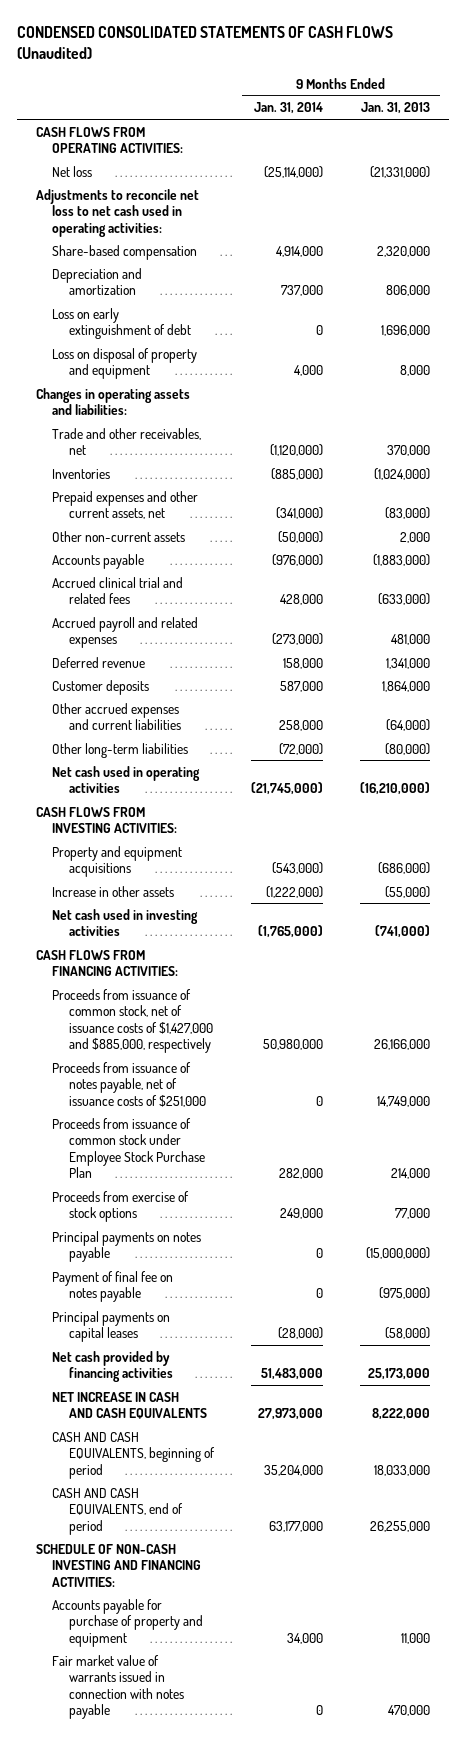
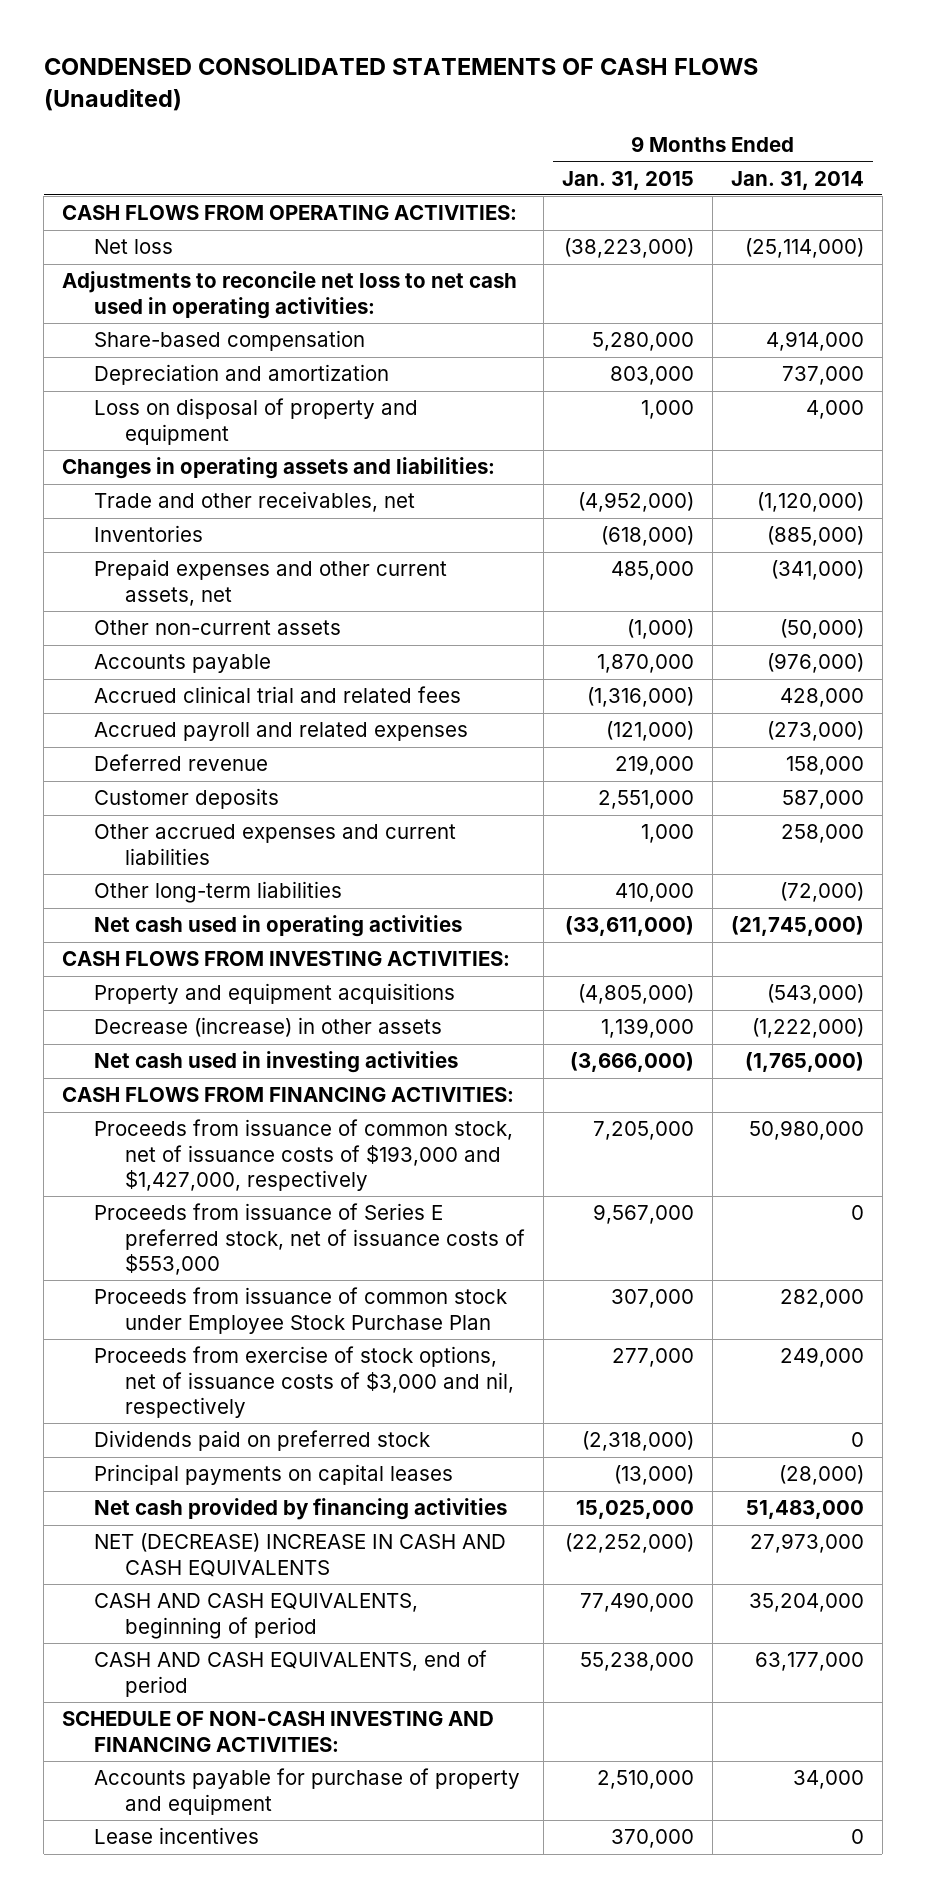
- | 9 Months Ended Jan. 31, 2014 | 9 Months Ended Jan. 31, 2013
+ | 9 Months Ended Jan. 31, 2015 | 9 Months Ended Jan. 31, 2014
- Loss on early extinguishment of debt | 0 | 1,696,000
- Increase in other assets | (1,222,000) | (55,000)
+ Decrease (increase) in other assets | 1,139,000 | (1,222,000)
- Proceeds from issuance of common stock, net of issuance costs of $1,427,000 and $885,000, respectively | 50,980,000 | 26,166,000
- Proceeds from issuance of notes payable, net of issuance costs of $251,000 | 0 | 14,749,000
+ Proceeds from issuance of common stock, net of issuance costs of $193,000 and $1,427,000, respectively | 7,205,000 | 50,980,000
+ Proceeds from issuance of Series E preferred stock, net of issuance costs of $553,000 | 9,567,000 | 0
- Proceeds from exercise of stock options | 249,000 | 77,000
- Principal payments on notes payable | 0 | (15,000,000)
- Payment of final fee on notes payable | 0 | (975,000)
+ Proceeds from exercise of stock options, net of issuance costs of $3,000 and nil, respectively | 277,000 | 249,000
+ Dividends paid on preferred stock | (2,318,000) | 0
- NET INCREASE IN CASH AND CASH EQUIVALENTS | 27,973,000 | 8,222,000
+ NET (DECREASE) INCREASE IN CASH AND CASH EQUIVALENTS | (22,252,000) | 27,973,000
- Fair market value of warrants issued in connection with notes payable | 0 | 470,000
+ Lease incentives | 370,000 | 0

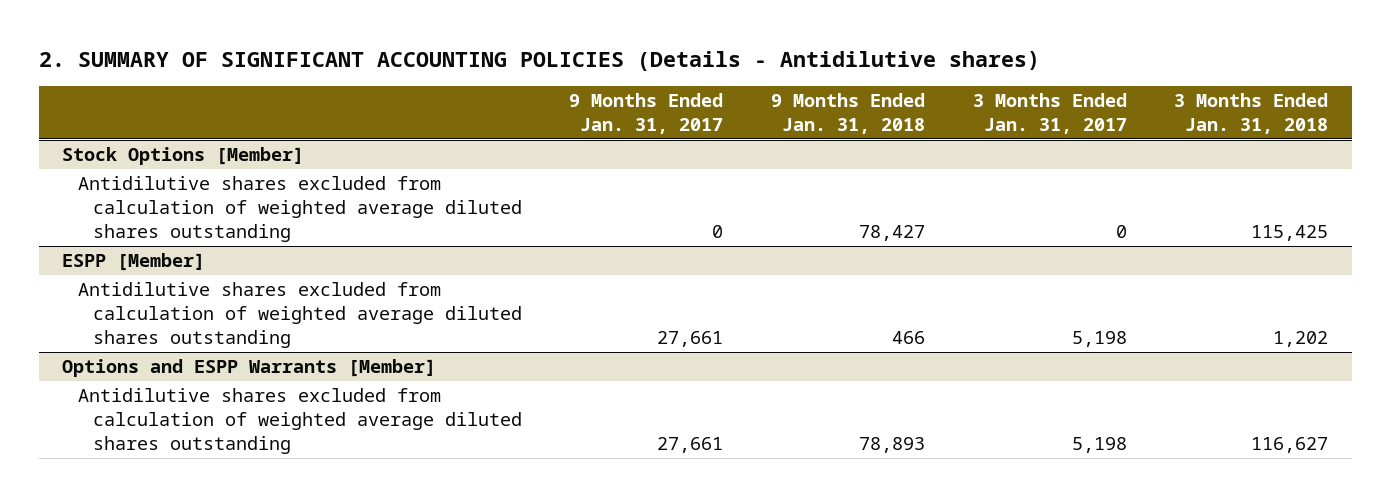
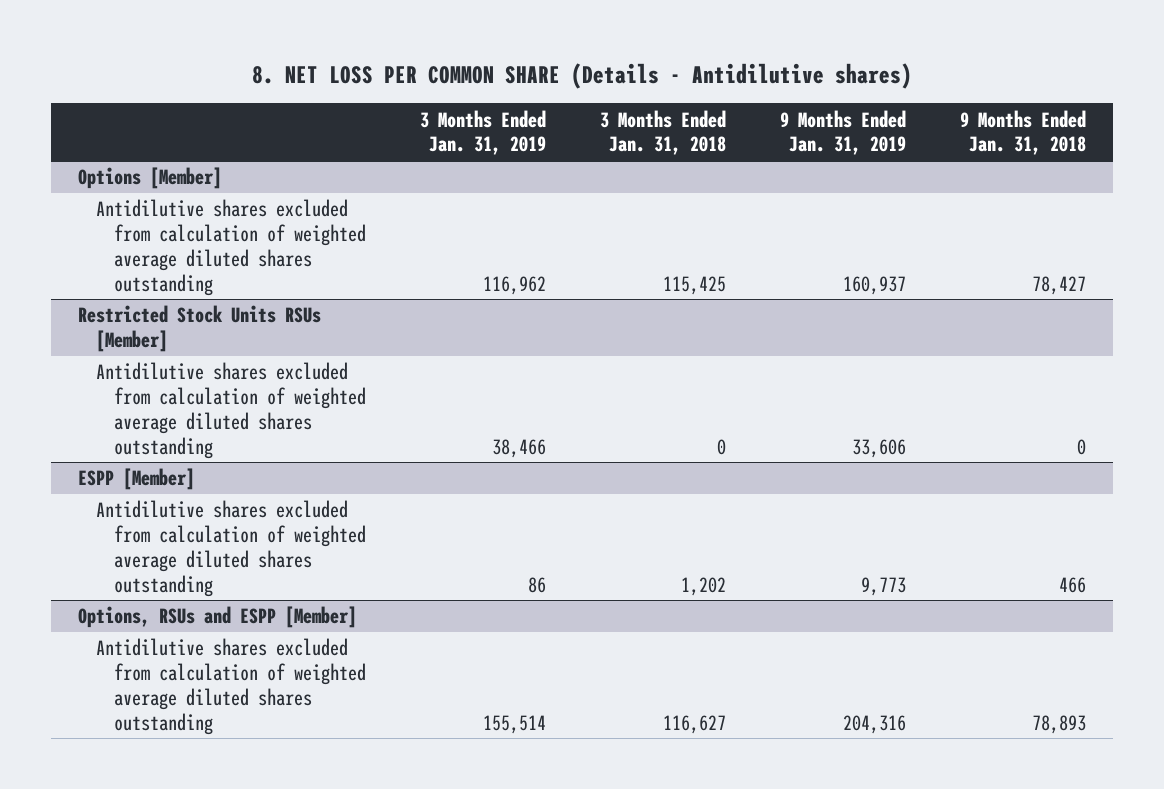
- 2. SUMMARY OF SIGNIFICANT ACCOUNTING POLICIES (Details - Antidilutive shares)
+ 8. NET LOSS PER COMMON SHARE (Details - Antidilutive shares)
- | 9 Months Ended Jan. 31, 2017 | 9 Months Ended Jan. 31, 2018 | 3 Months Ended Jan. 31, 2017 | 3 Months Ended Jan. 31, 2018
+ | 3 Months Ended Jan. 31, 2019 | 3 Months Ended Jan. 31, 2018 | 9 Months Ended Jan. 31, 2019 | 9 Months Ended Jan. 31, 2018
- Stock Options [Member]
+ Options [Member]
+ Restricted Stock Units RSUs [Member]
+ Antidilutive shares excluded from calculation of weighted average diluted shares outstanding | 38,466 | 0 | 33,606 | 0
- Options and ESPP Warrants [Member]
+ Options, RSUs and ESPP [Member]

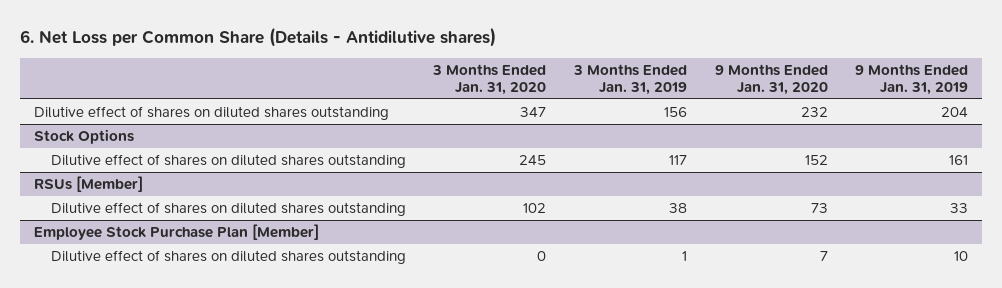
- 8. NET LOSS PER COMMON SHARE (Details - Antidilutive shares)
+ 6. Net Loss per Common Share (Details - Antidilutive shares)
- | 3 Months Ended Jan. 31, 2019 | 3 Months Ended Jan. 31, 2018 | 9 Months Ended Jan. 31, 2019 | 9 Months Ended Jan. 31, 2018
+ | 3 Months Ended Jan. 31, 2020 | 3 Months Ended Jan. 31, 2019 | 9 Months Ended Jan. 31, 2020 | 9 Months Ended Jan. 31, 2019
- Options [Member]
- Antidilutive shares excluded from calculation of weighted average diluted shares outstanding | 116,962 | 115,425 | 160,937 | 78,427
- Restricted Stock Units RSUs [Member]
- Antidilutive shares excluded from calculation of weighted average diluted shares outstanding | 38,466 | 0 | 33,606 | 0
- ESPP [Member]
- Antidilutive shares excluded from calculation of weighted average diluted shares outstanding | 86 | 1,202 | 9,773 | 466
- Options, RSUs and ESPP [Member]
- Antidilutive shares excluded from calculation of weighted average diluted shares outstanding | 155,514 | 116,627 | 204,316 | 78,893
+ Dilutive effect of shares on diluted shares outstanding | 347 | 156 | 232 | 204
+ Stock Options
+ Dilutive effect of shares on diluted shares outstanding | 245 | 117 | 152 | 161
+ RSUs [Member]
+ Dilutive effect of shares on diluted shares outstanding | 102 | 38 | 73 | 33
+ Employee Stock Purchase Plan [Member]
+ Dilutive effect of shares on diluted shares outstanding | 0 | 1 | 7 | 10

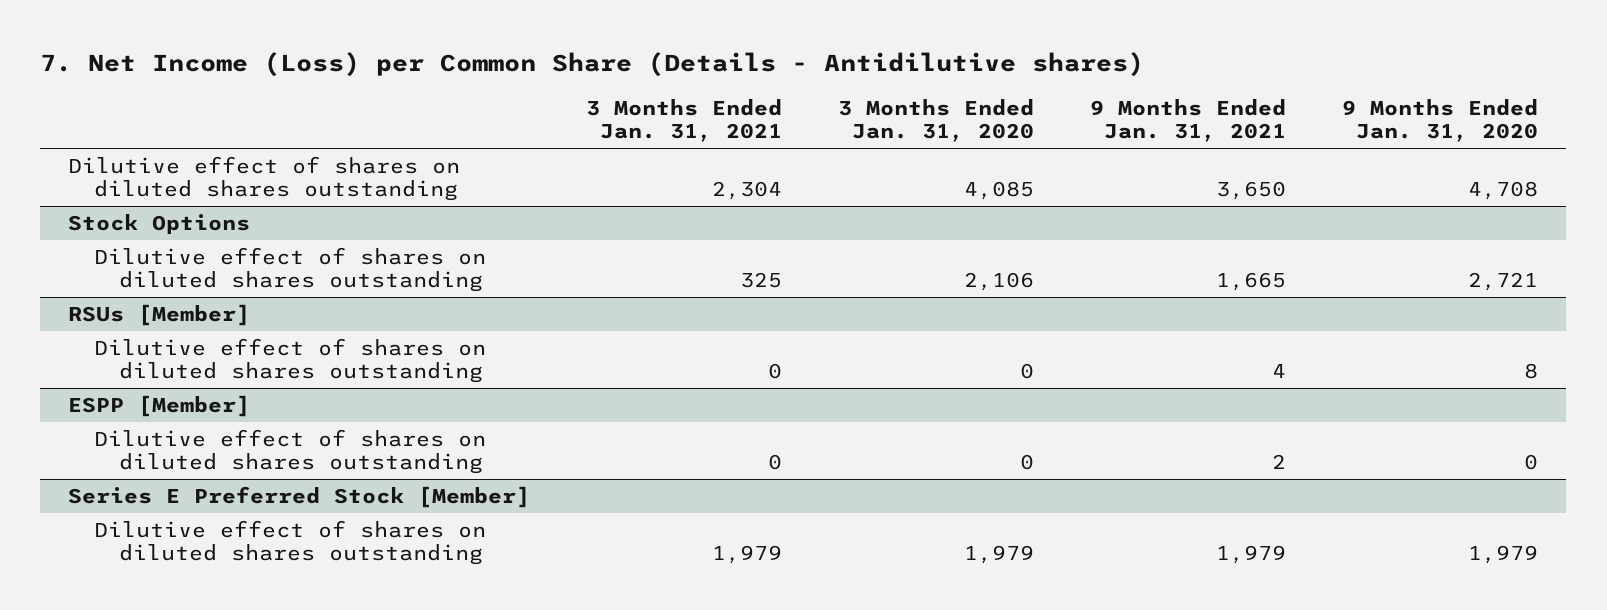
- 6. Net Loss per Common Share (Details - Antidilutive shares)
+ 7. Net Income (Loss) per Common Share (Details - Antidilutive shares)
- | 3 Months Ended Jan. 31, 2020 | 3 Months Ended Jan. 31, 2019 | 9 Months Ended Jan. 31, 2020 | 9 Months Ended Jan. 31, 2019
+ | 3 Months Ended Jan. 31, 2021 | 3 Months Ended Jan. 31, 2020 | 9 Months Ended Jan. 31, 2021 | 9 Months Ended Jan. 31, 2020
- Dilutive effect of shares on diluted shares outstanding | 347 | 156 | 232 | 204
+ Dilutive effect of shares on diluted shares outstanding | 2,304 | 4,085 | 3,650 | 4,708
@ Stock Options
- Dilutive effect of shares on diluted shares outstanding | 245 | 117 | 152 | 161
+ Dilutive effect of shares on diluted shares outstanding | 325 | 2,106 | 1,665 | 2,721
@ RSUs [Member]
- Dilutive effect of shares on diluted shares outstanding | 102 | 38 | 73 | 33
- Employee Stock Purchase Plan [Member]
- Dilutive effect of shares on diluted shares outstanding | 0 | 1 | 7 | 10
@ RSUs [Member]
+ Dilutive effect of shares on diluted shares outstanding | 0 | 0 | 4 | 8
+ ESPP [Member]
+ Dilutive effect of shares on diluted shares outstanding | 0 | 0 | 2 | 0
+ Series E Preferred Stock [Member]
+ Dilutive effect of shares on diluted shares outstanding | 1,979 | 1,979 | 1,979 | 1,979

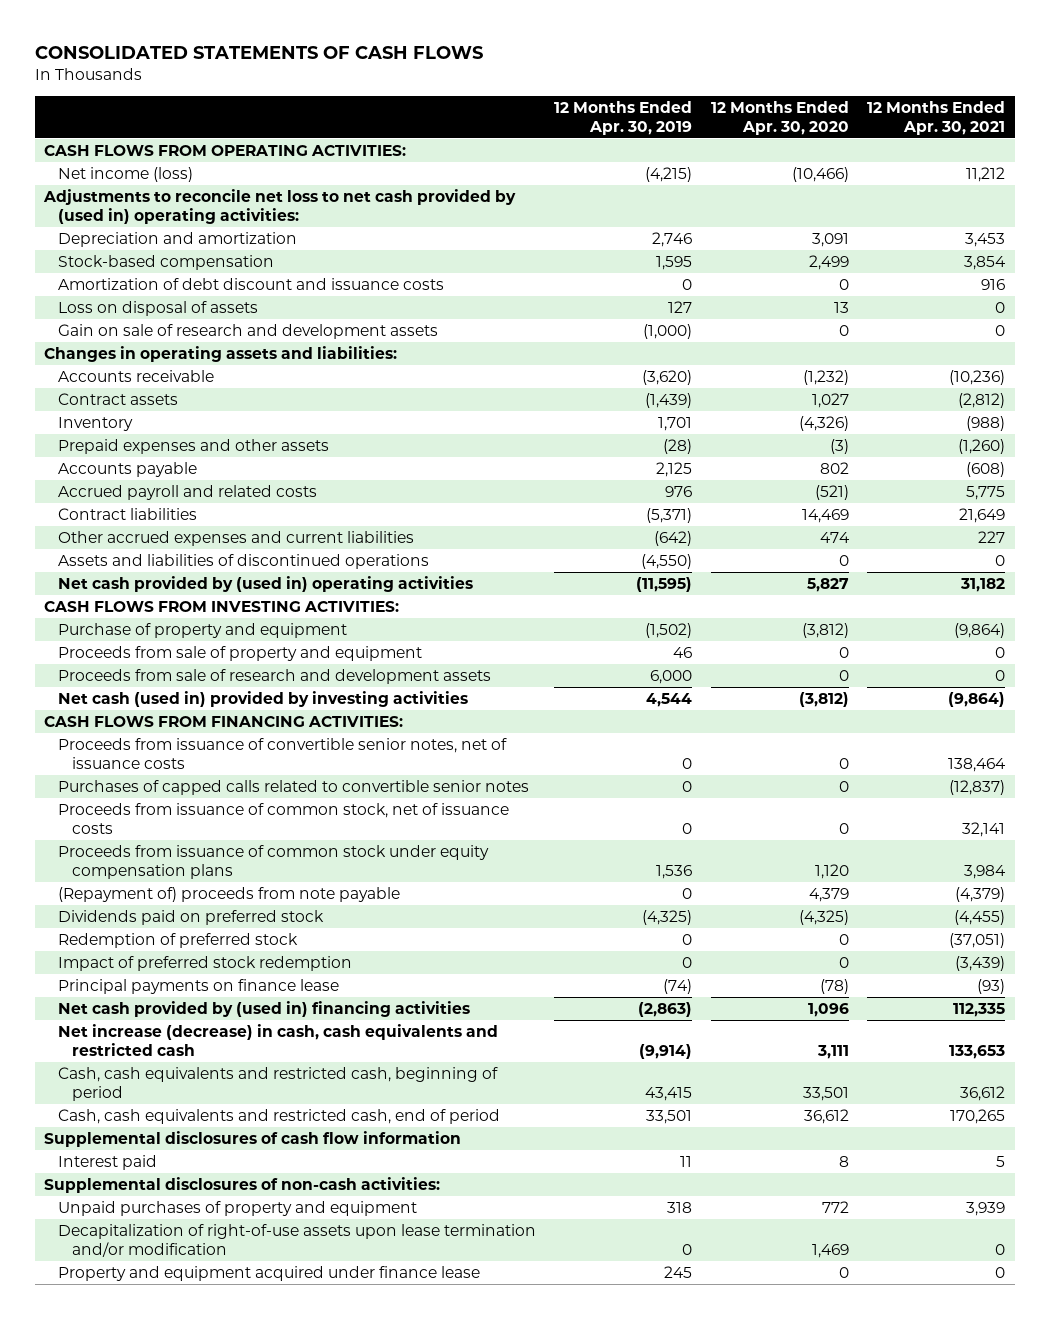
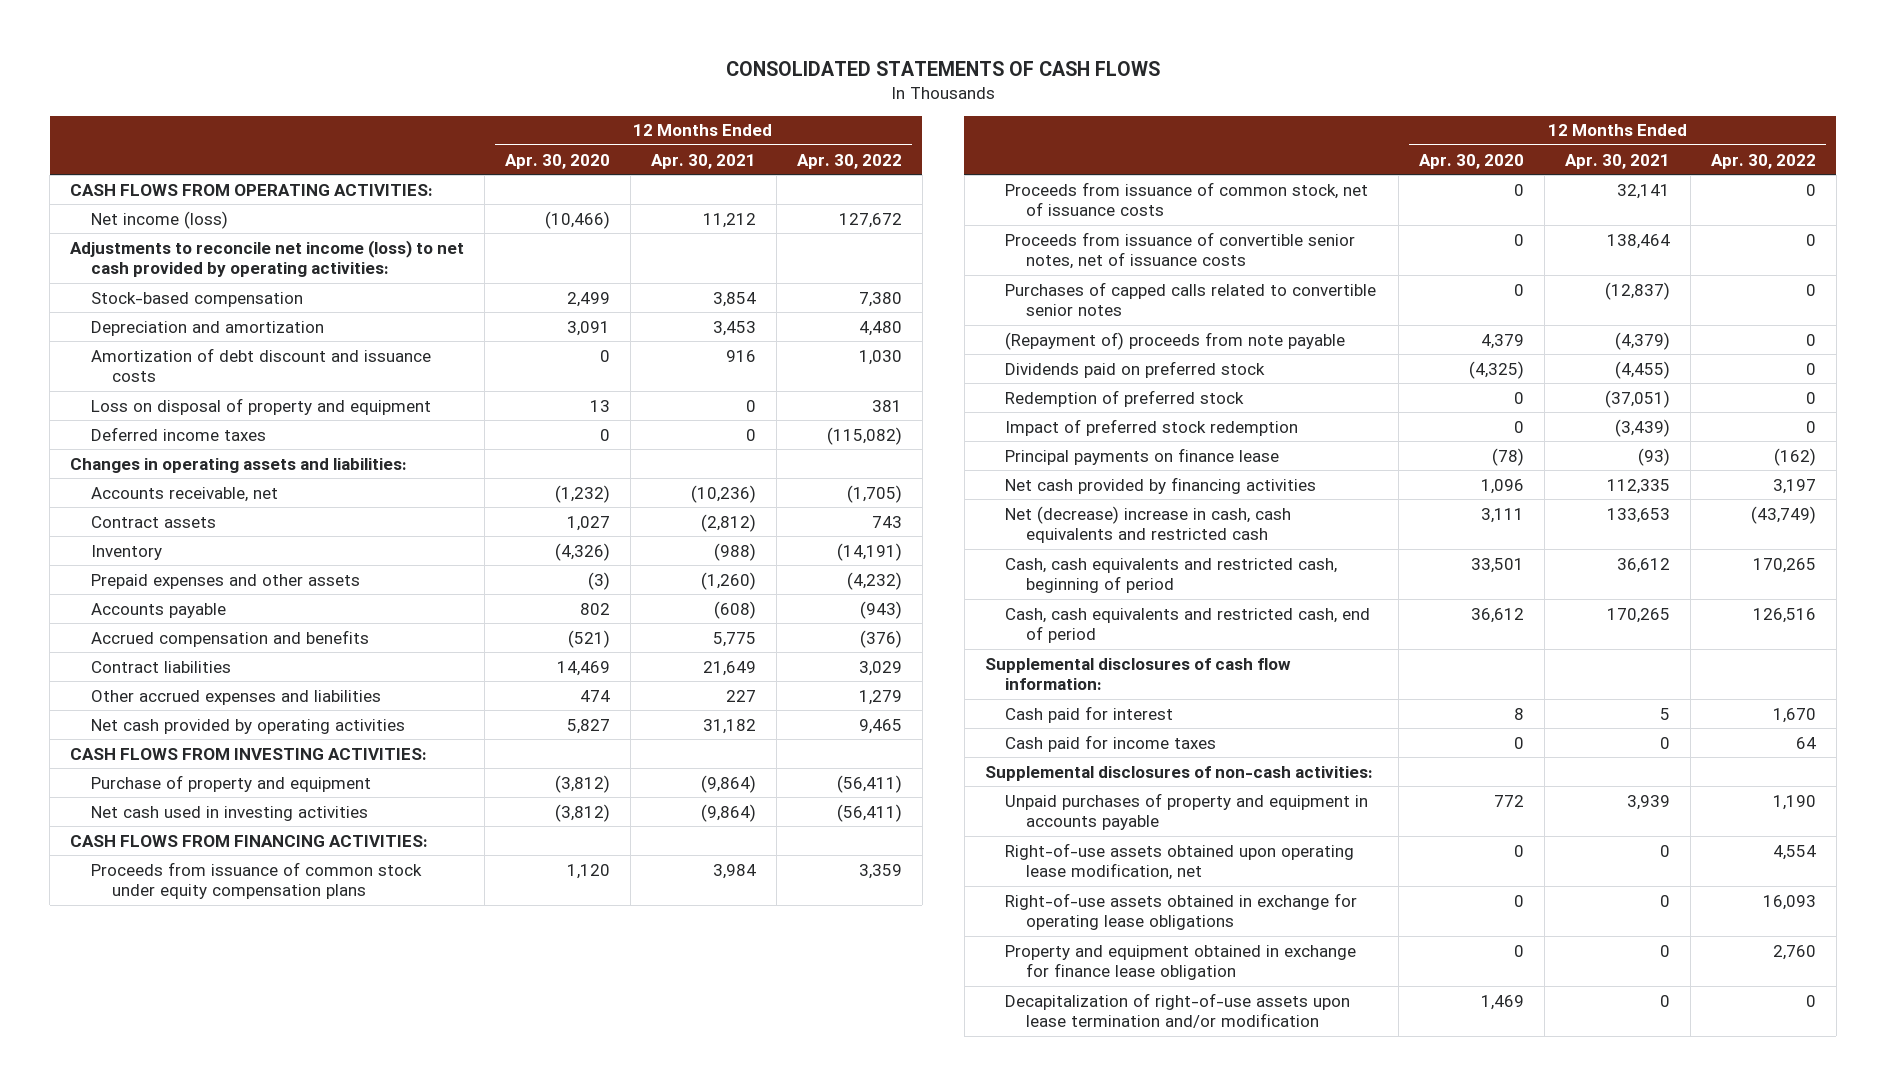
- | 12 Months Ended Apr. 30, 2019 | 12 Months Ended Apr. 30, 2020 | 12 Months Ended Apr. 30, 2021
+ | 12 Months Ended Apr. 30, 2020 | 12 Months Ended Apr. 30, 2021 | 12 Months Ended Apr. 30, 2022
- Adjustments to reconcile net loss to net cash provided by (used in) operating activities:
+ Adjustments to reconcile net income (loss) to net cash provided by operating activities:
moved down: Depreciation and amortization | 3,091 | 3,453 | 4,480
- Loss on disposal of assets | 127 | 13 | 0
- Gain on sale of research and development assets | (1,000) | 0 | 0
+ Loss on disposal of property and equipment | 13 | 0 | 381
+ Deferred income taxes | 0 | 0 | (115,082)
- Accounts receivable | (3,620) | (1,232) | (10,236)
+ Accounts receivable, net | (1,232) | (10,236) | (1,705)
- Accrued payroll and related costs | 976 | (521) | 5,775
+ Accrued compensation and benefits | (521) | 5,775 | (376)
- Other accrued expenses and current liabilities | (642) | 474 | 227
- Assets and liabilities of discontinued operations | (4,550) | 0 | 0
- Net cash provided by (used in) operating activities | (11,595) | 5,827 | 31,182
+ Other accrued expenses and liabilities | 474 | 227 | 1,279
+ Net cash provided by operating activities | 5,827 | 31,182 | 9,465
- Proceeds from sale of property and equipment | 46 | 0 | 0
- Proceeds from sale of research and development assets | 6,000 | 0 | 0
- Net cash (used in) provided by investing activities | 4,544 | (3,812) | (9,864)
+ Net cash used in investing activities | (3,812) | (9,864) | (56,411)
moved up: Proceeds from issuance of common stock under equity compensation plans | 1,120 | 3,984 | 3,359
moved up: Proceeds from issuance of common stock, net of issuance costs | 0 | 32,141 | 0
- Net cash provided by (used in) financing activities | (2,863) | 1,096 | 112,335
- Net increase (decrease) in cash, cash equivalents and restricted cash | (9,914) | 3,111 | 133,653
+ Net cash provided by financing activities | 1,096 | 112,335 | 3,197
+ Net (decrease) increase in cash, cash equivalents and restricted cash | 3,111 | 133,653 | (43,749)
- Supplemental disclosures of cash flow information
- Interest paid | 11 | 8 | 5
+ Supplemental disclosures of cash flow information:
+ Cash paid for interest | 8 | 5 | 1,670
+ Cash paid for income taxes | 0 | 0 | 64
- Unpaid purchases of property and equipment | 318 | 772 | 3,939
+ Unpaid purchases of property and equipment in accounts payable | 772 | 3,939 | 1,190
+ Right-of-use assets obtained upon operating lease modification, net | 0 | 0 | 4,554
+ Right-of-use assets obtained in exchange for operating lease obligations | 0 | 0 | 16,093
+ Property and equipment obtained in exchange for finance lease obligation | 0 | 0 | 2,760
- Property and equipment acquired under finance lease | 245 | 0 | 0

